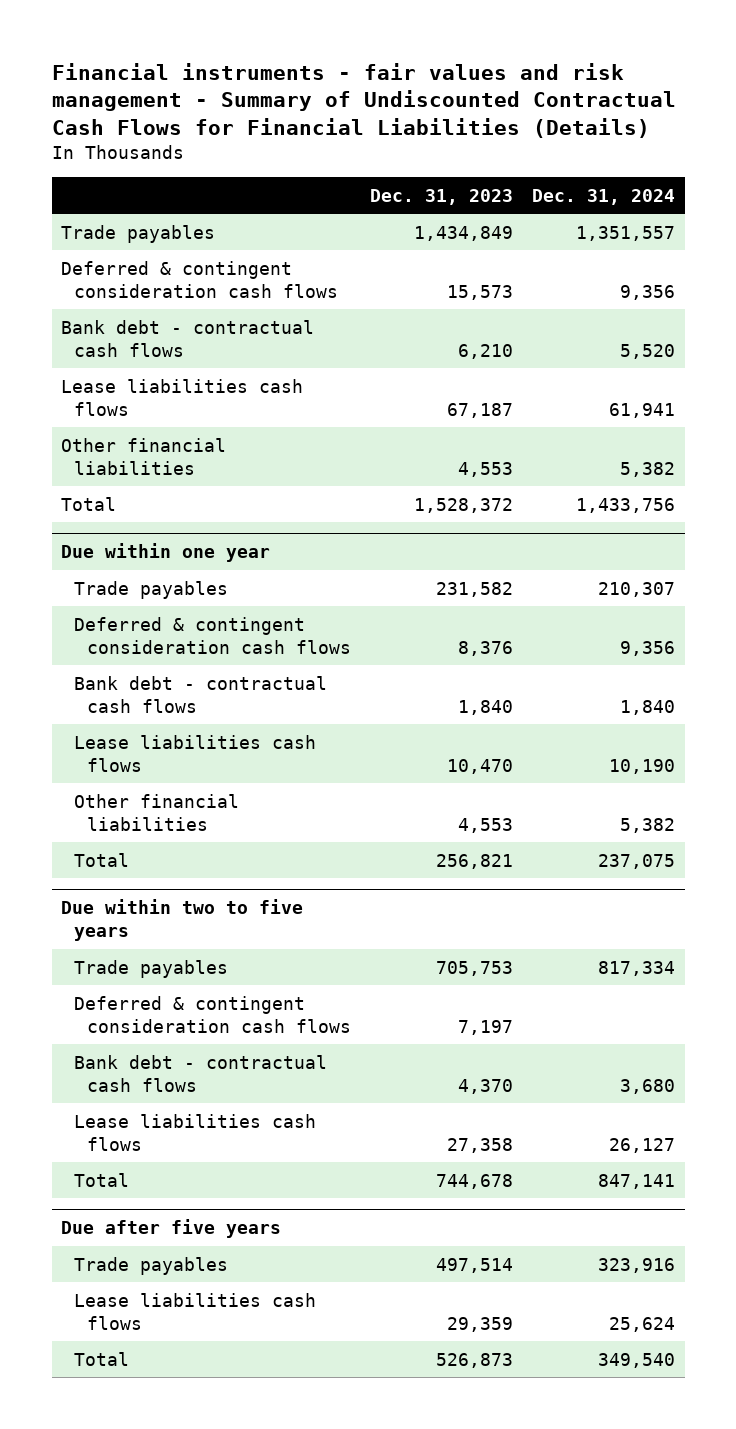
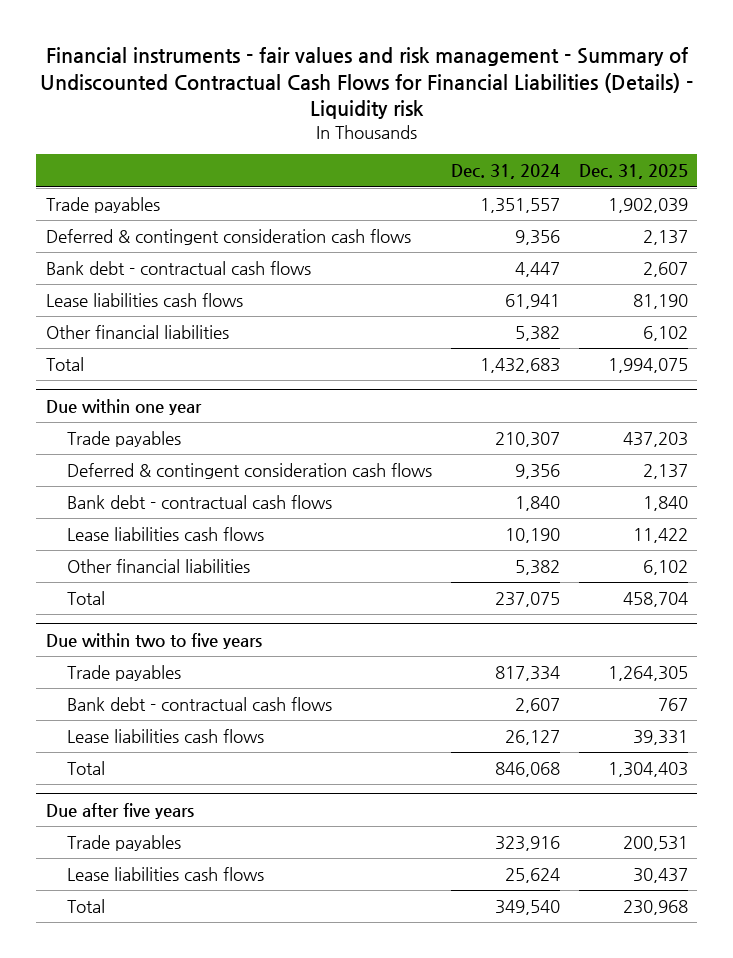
- Financial instruments - fair values and risk management - Summary of Undiscounted Contractual Cash Flows for Financial Liabilities (Details)
+ Financial instruments - fair values and risk management - Summary of Undiscounted Contractual Cash Flows for Financial Liabilities (Details) - Liquidity risk
- | Dec. 31, 2023 | Dec. 31, 2024
+ | Dec. 31, 2024 | Dec. 31, 2025
- Bank debt - contractual cash flows | 6,210 | 5,520
+ Bank debt - contractual cash flows | 4,447 | 2,607
- Total | 1,528,372 | 1,433,756
+ Total | 1,432,683 | 1,994,075
@ Due within two to five years
- Deferred & contingent consideration cash flows | 7,197 |
- Bank debt - contractual cash flows | 4,370 | 3,680
+ Bank debt - contractual cash flows | 2,607 | 767
- Total | 744,678 | 847,141
+ Total | 846,068 | 1,304,403

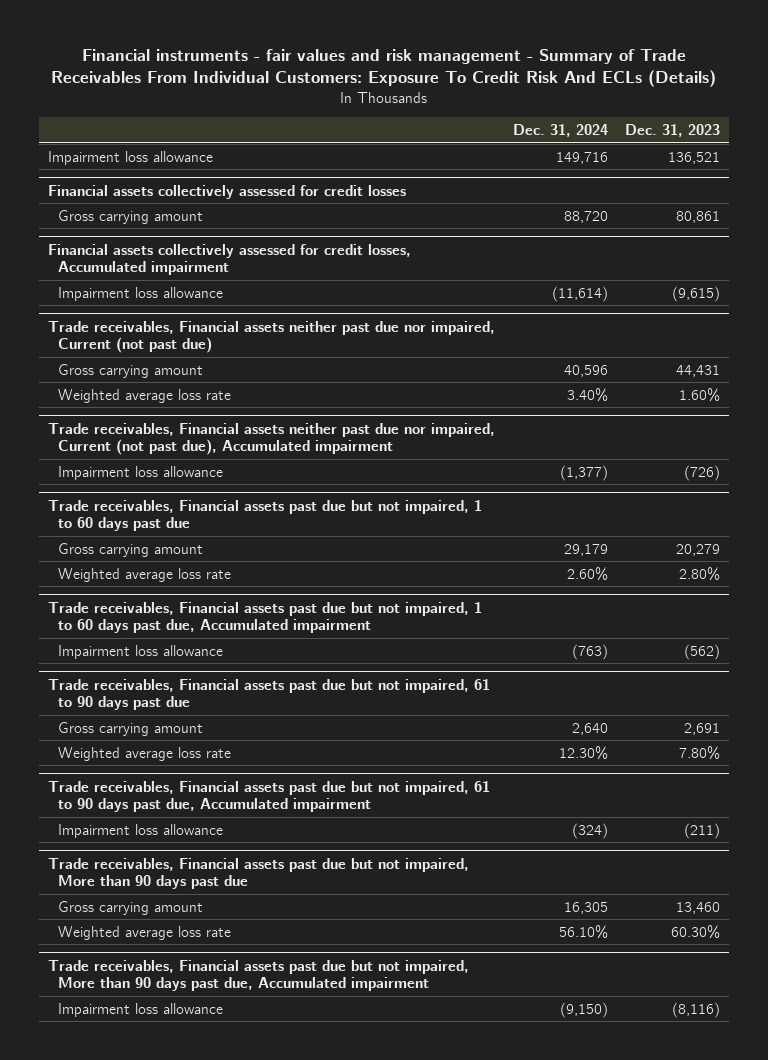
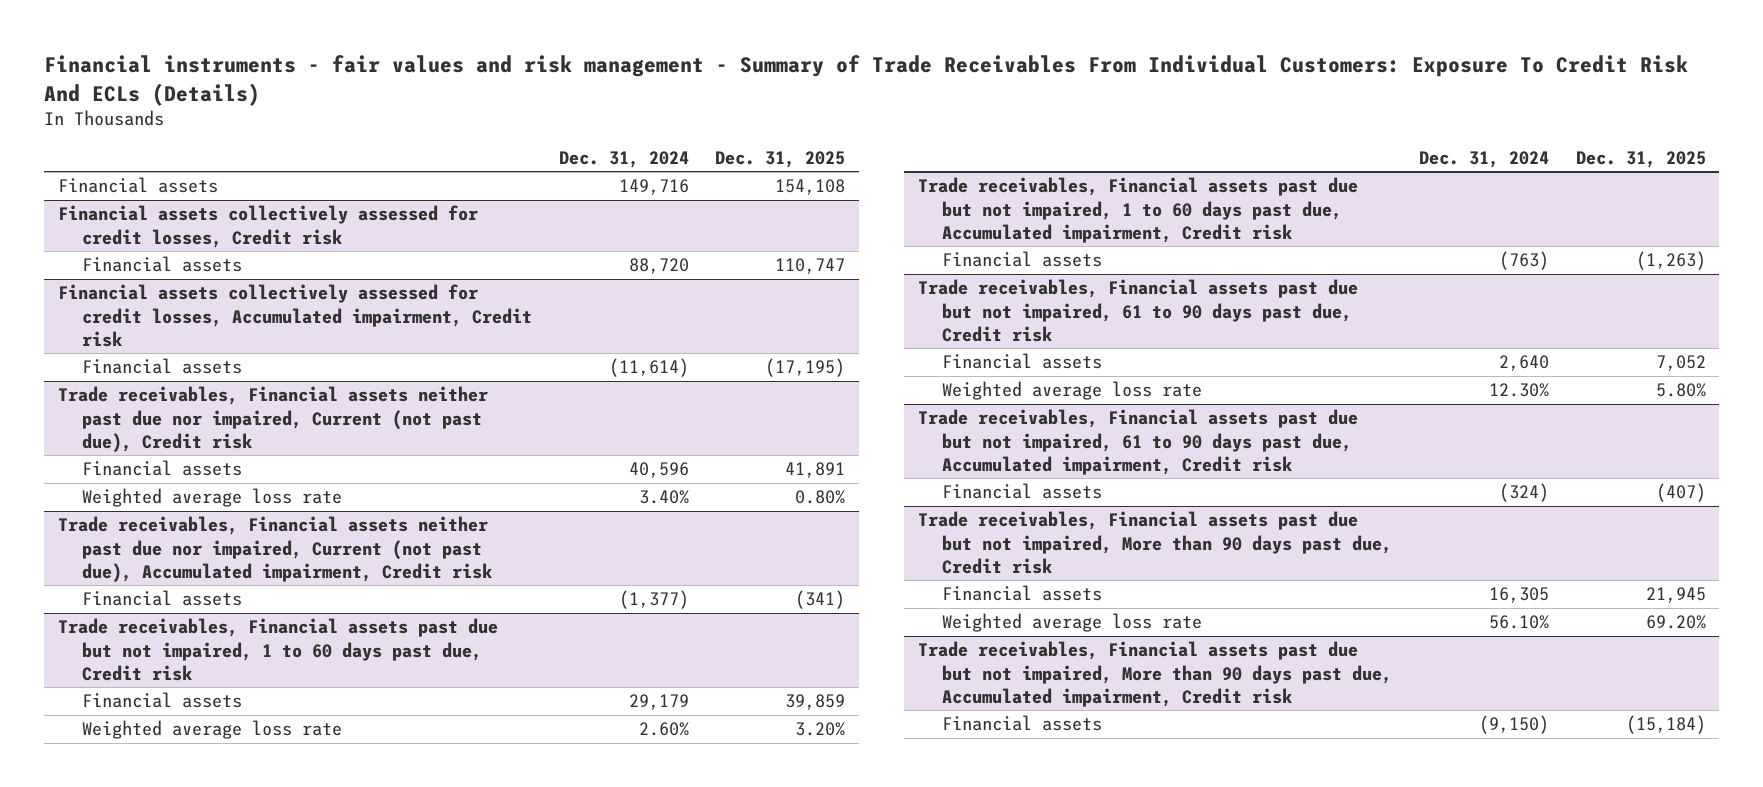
- | Dec. 31, 2024 | Dec. 31, 2023
+ | Dec. 31, 2024 | Dec. 31, 2025
- Impairment loss allowance | 149,716 | 136,521
- Financial assets collectively assessed for credit losses
- Gross carrying amount | 88,720 | 80,861
- Financial assets collectively assessed for credit losses, Accumulated impairment
- Impairment loss allowance | (11,614) | (9,615)
- Trade receivables, Financial assets neither past due nor impaired, Current (not past due)
- Gross carrying amount | 40,596 | 44,431
+ Financial assets | 149,716 | 154,108
+ Financial assets collectively assessed for credit losses, Credit risk
+ Financial assets | 88,720 | 110,747
+ Financial assets collectively assessed for credit losses, Accumulated impairment, Credit risk
+ Financial assets | (11,614) | (17,195)
+ Trade receivables, Financial assets neither past due nor impaired, Current (not past due), Credit risk
+ Financial assets | 40,596 | 41,891
- Trade receivables, Financial assets neither past due nor impaired, Current (not past due), Accumulated impairment
- Impairment loss allowance | (1,377) | (726)
- Trade receivables, Financial assets past due but not impaired, 1 to 60 days past due
- Gross carrying amount | 29,179 | 20,279
+ Trade receivables, Financial assets neither past due nor impaired, Current (not past due), Accumulated impairment, Credit risk
+ Financial assets | (1,377) | (341)
+ Trade receivables, Financial assets past due but not impaired, 1 to 60 days past due, Credit risk
+ Financial assets | 29,179 | 39,859
- Trade receivables, Financial assets past due but not impaired, 1 to 60 days past due, Accumulated impairment
- Impairment loss allowance | (763) | (562)
- Trade receivables, Financial assets past due but not impaired, 61 to 90 days past due
- Gross carrying amount | 2,640 | 2,691
+ Trade receivables, Financial assets past due but not impaired, 1 to 60 days past due, Accumulated impairment, Credit risk
+ Financial assets | (763) | (1,263)
+ Trade receivables, Financial assets past due but not impaired, 61 to 90 days past due, Credit risk
+ Financial assets | 2,640 | 7,052
- Trade receivables, Financial assets past due but not impaired, 61 to 90 days past due, Accumulated impairment
- Impairment loss allowance | (324) | (211)
- Trade receivables, Financial assets past due but not impaired, More than 90 days past due
- Gross carrying amount | 16,305 | 13,460
+ Trade receivables, Financial assets past due but not impaired, 61 to 90 days past due, Accumulated impairment, Credit risk
+ Financial assets | (324) | (407)
+ Trade receivables, Financial assets past due but not impaired, More than 90 days past due, Credit risk
+ Financial assets | 16,305 | 21,945
- Trade receivables, Financial assets past due but not impaired, More than 90 days past due, Accumulated impairment
- Impairment loss allowance | (9,150) | (8,116)
+ Trade receivables, Financial assets past due but not impaired, More than 90 days past due, Accumulated impairment, Credit risk
+ Financial assets | (9,150) | (15,184)

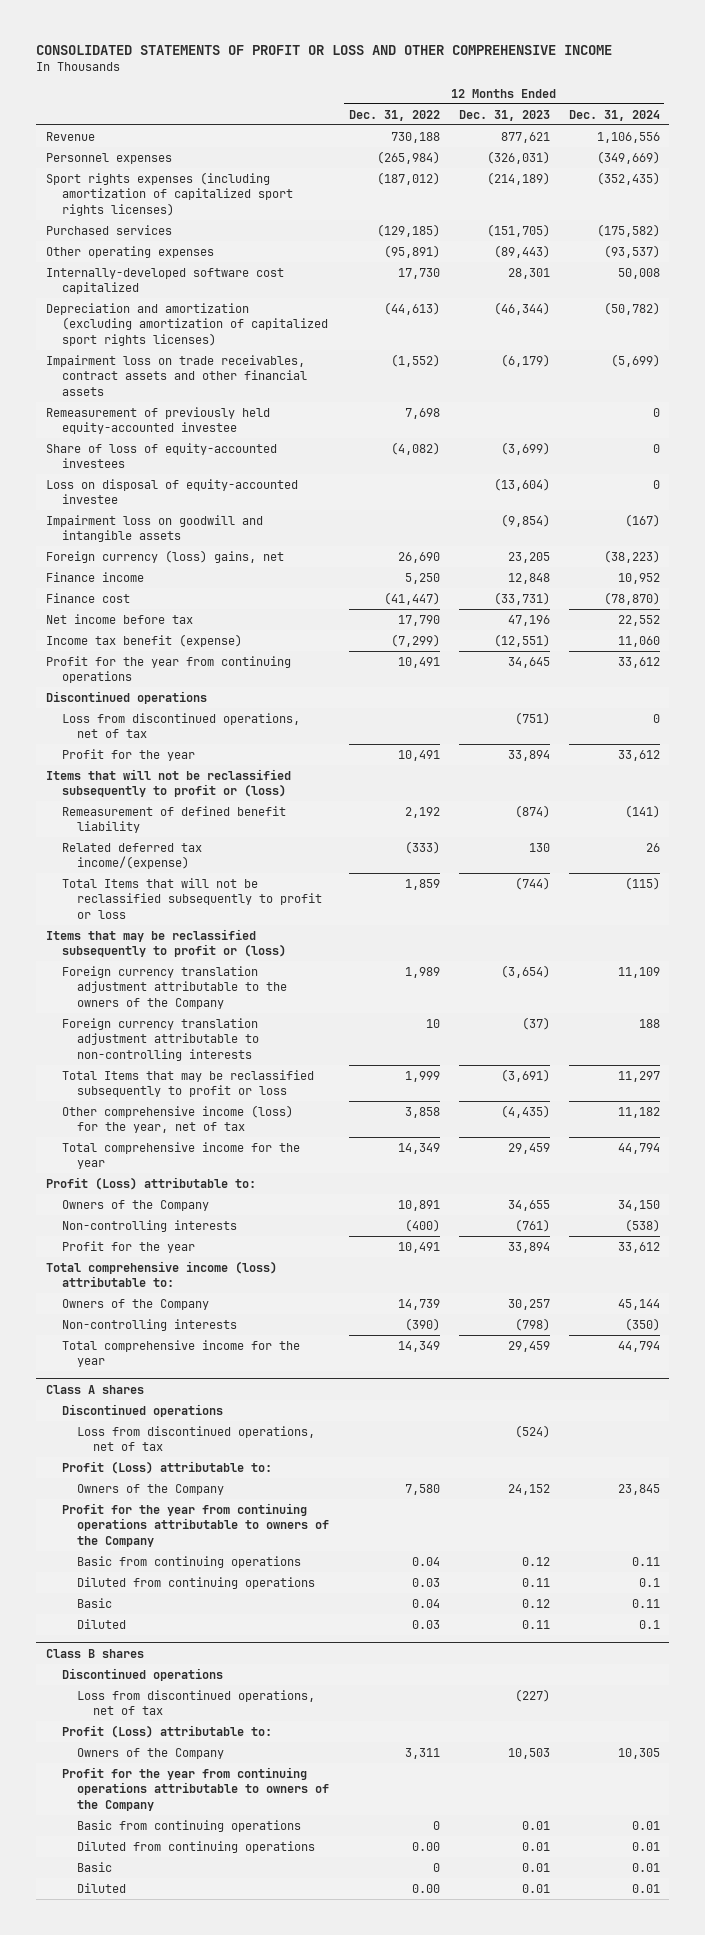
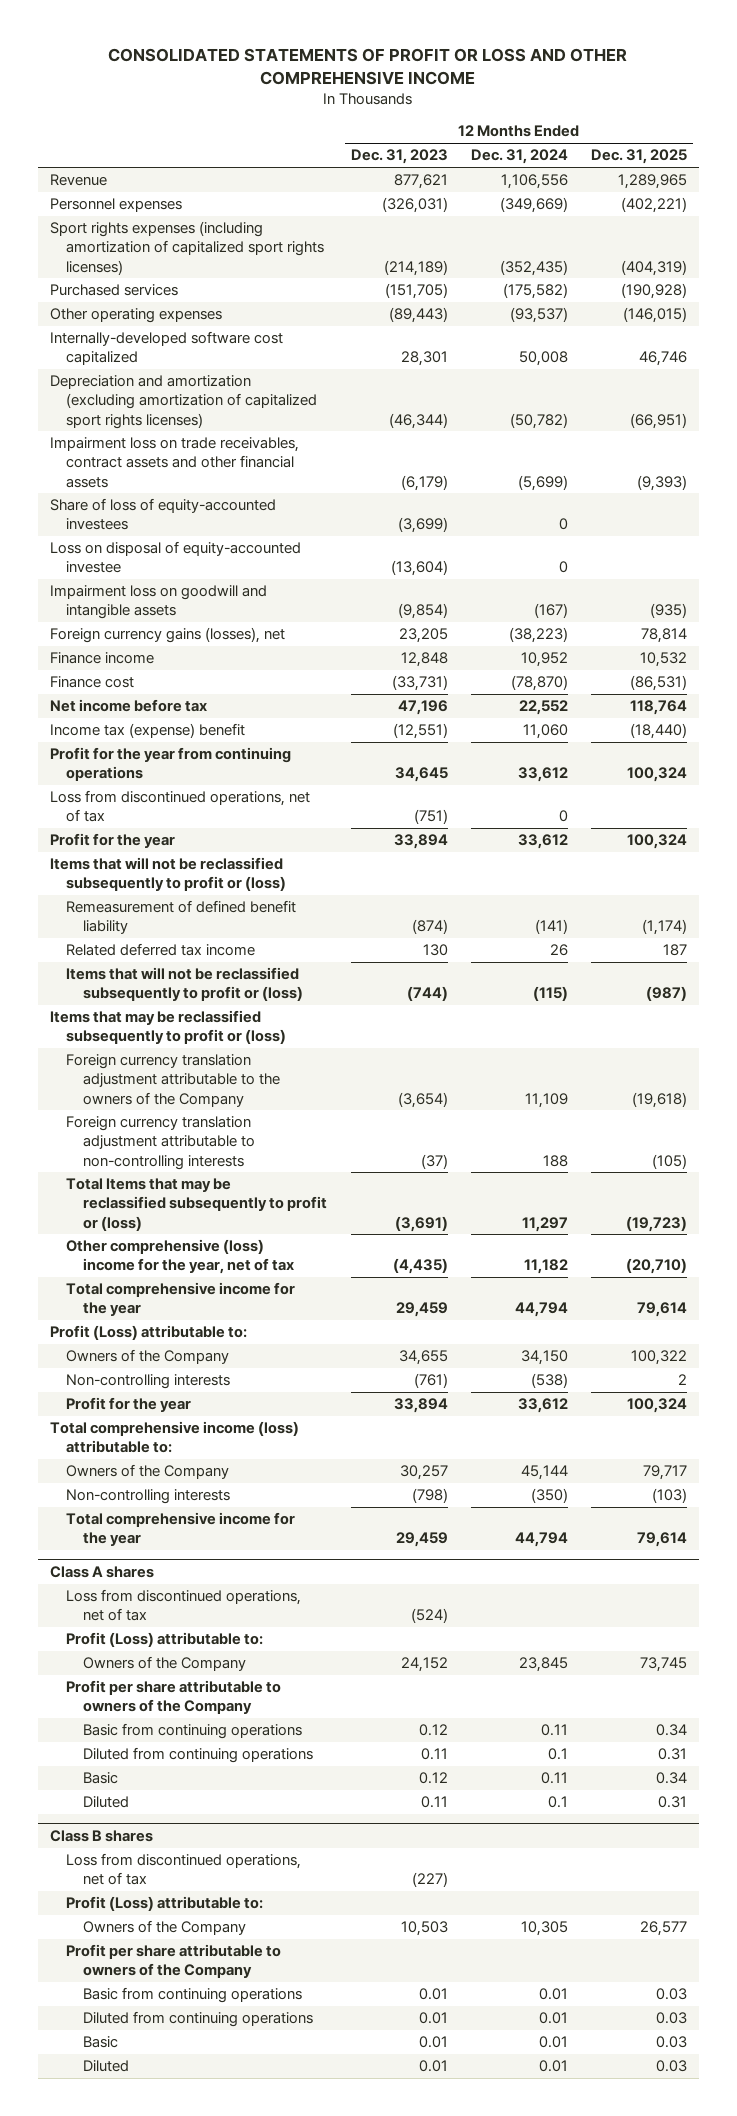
- | 12 Months Ended Dec. 31, 2022 | 12 Months Ended Dec. 31, 2023 | 12 Months Ended Dec. 31, 2024
+ | 12 Months Ended Dec. 31, 2023 | 12 Months Ended Dec. 31, 2024 | 12 Months Ended Dec. 31, 2025
- Remeasurement of previously held equity-accounted investee | 7,698 | | 0
- Foreign currency (loss) gains, net | 26,690 | 23,205 | (38,223)
+ Foreign currency gains (losses), net | 23,205 | (38,223) | 78,814
- Income tax benefit (expense) | (7,299) | (12,551) | 11,060
+ Income tax (expense) benefit | (12,551) | 11,060 | (18,440)
- Discontinued operations
- Related deferred tax income/(expense) | (333) | 130 | 26
- Total Items that will not be reclassified subsequently to profit or loss | 1,859 | (744) | (115)
+ Related deferred tax income | 130 | 26 | 187
+ Items that will not be reclassified subsequently to profit or (loss) | (744) | (115) | (987)
- Total Items that may be reclassified subsequently to profit or loss | 1,999 | (3,691) | 11,297
- Other comprehensive income (loss) for the year, net of tax | 3,858 | (4,435) | 11,182
+ Total Items that may be reclassified subsequently to profit or (loss) | (3,691) | 11,297 | (19,723)
+ Other comprehensive (loss) income for the year, net of tax | (4,435) | 11,182 | (20,710)
@ Class A shares
- Discontinued operations
- Profit for the year from continuing operations attributable to owners of the Company
+ Profit per share attributable to owners of the Company
@ Class B shares
- Discontinued operations
- Profit for the year from continuing operations attributable to owners of the Company
+ Profit per share attributable to owners of the Company

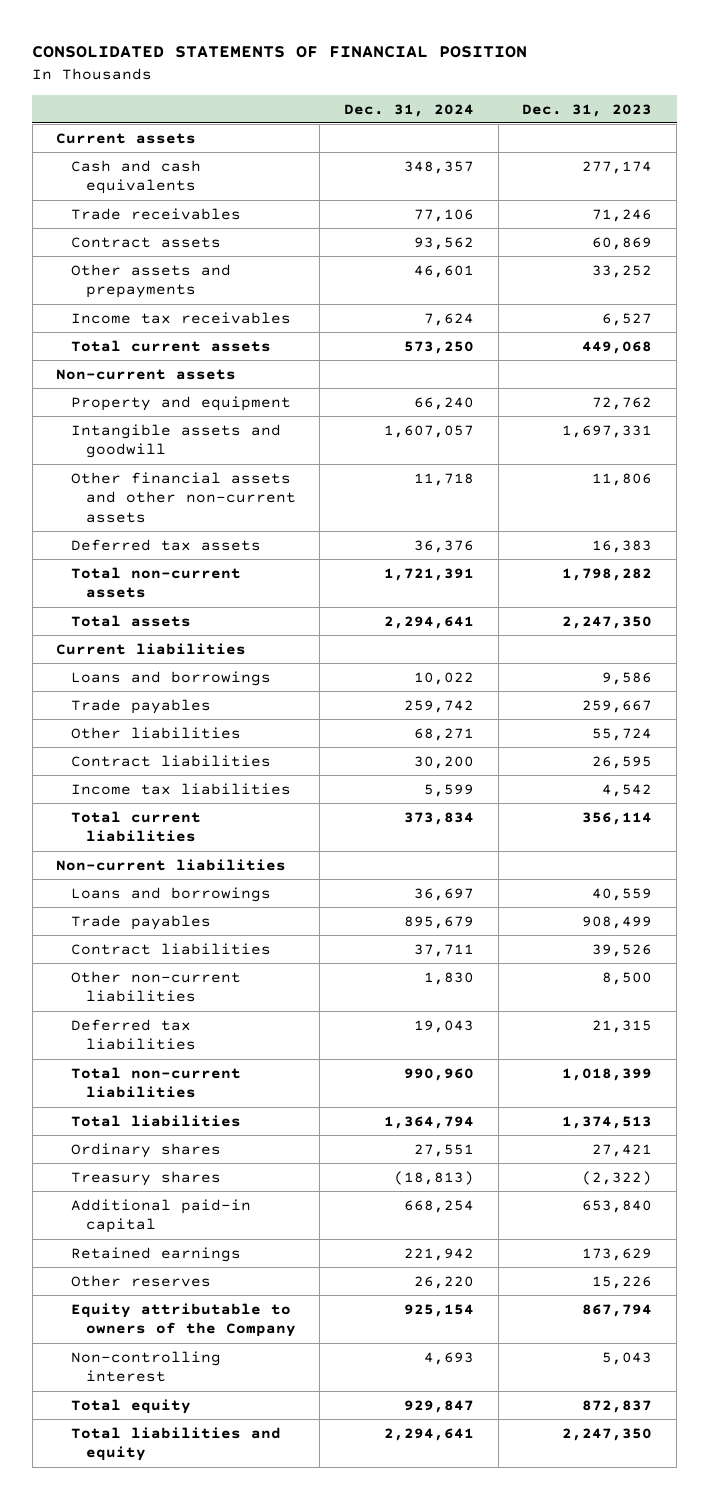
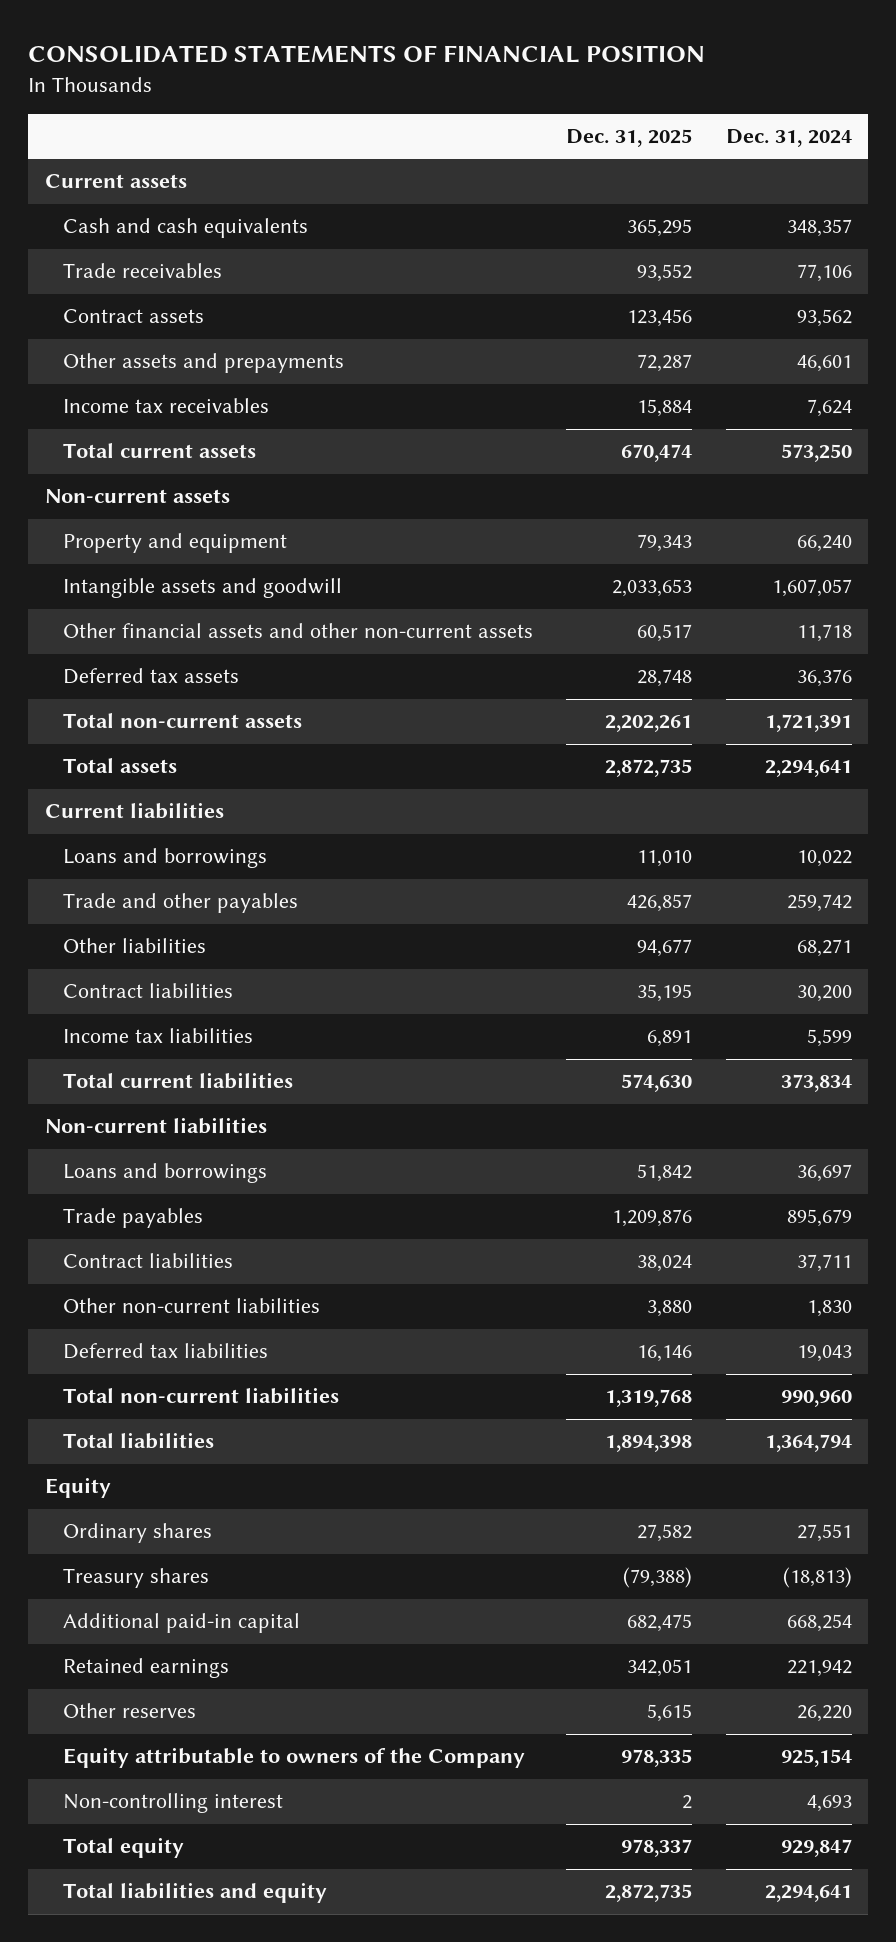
- | Dec. 31, 2024 | Dec. 31, 2023
+ | Dec. 31, 2025 | Dec. 31, 2024
- Trade payables | 259,742 | 259,667
+ Trade and other payables | 426,857 | 259,742
+ Equity

